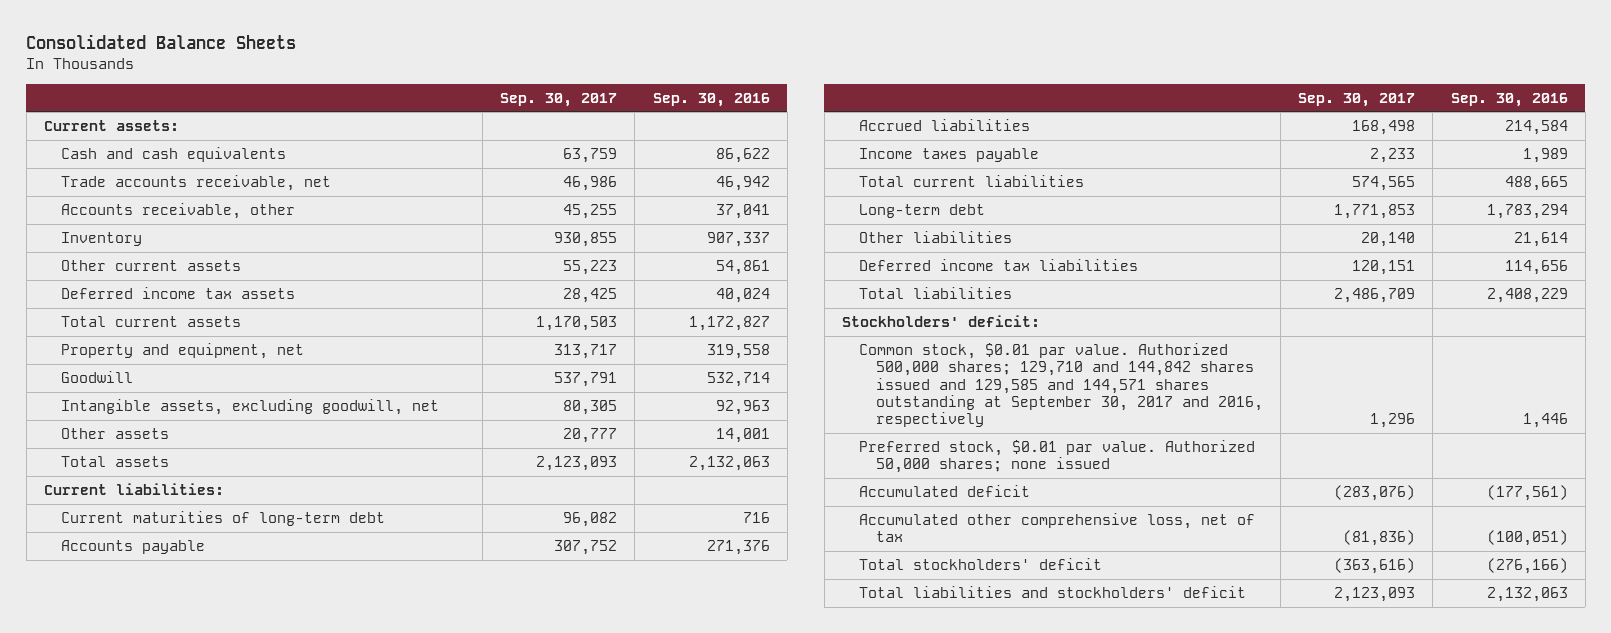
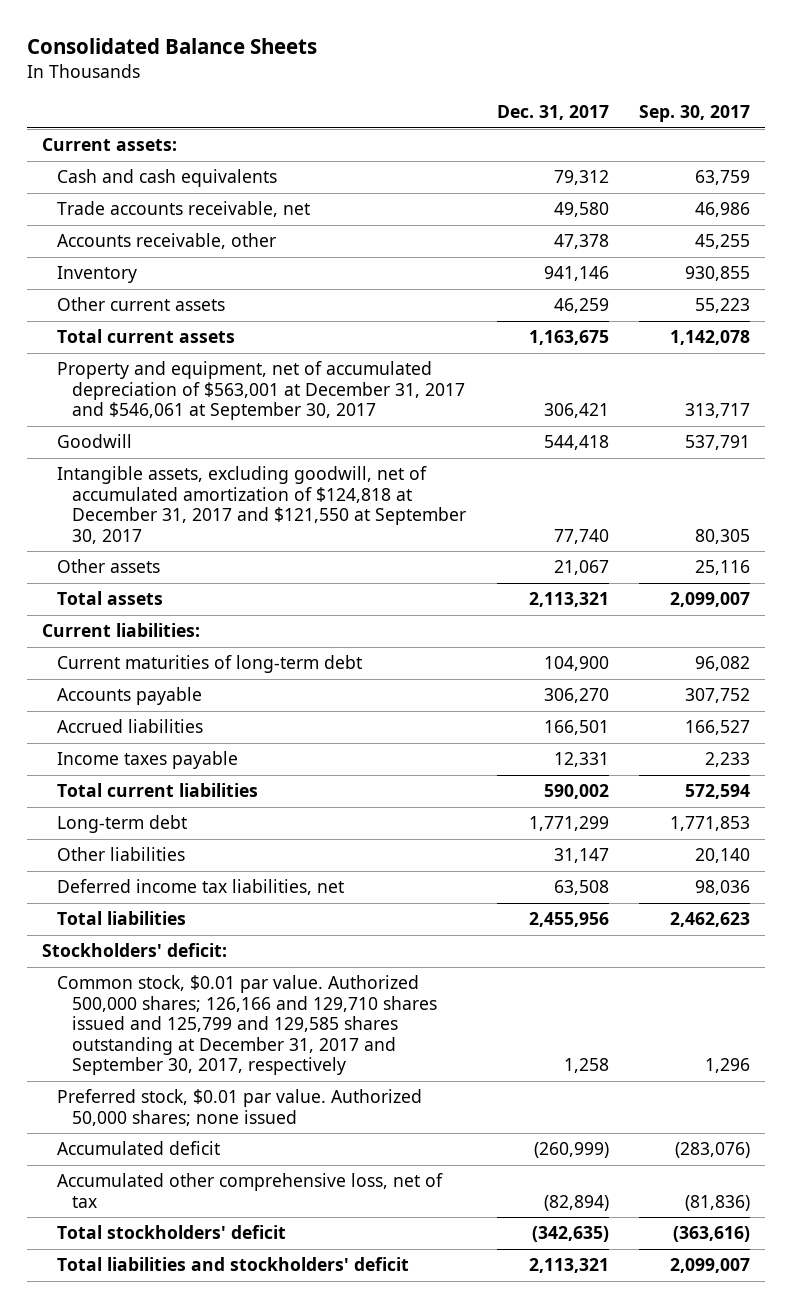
- | Sep. 30, 2017 | Sep. 30, 2016
+ | Dec. 31, 2017 | Sep. 30, 2017
- Deferred income tax assets | 28,425 | 40,024
- Total current assets | 1,170,503 | 1,172,827
- Property and equipment, net | 313,717 | 319,558
+ Total current assets | 1,163,675 | 1,142,078
+ Property and equipment, net of accumulated depreciation of $563,001 at December 31, 2017 and $546,061 at September 30, 2017 | 306,421 | 313,717
- Intangible assets, excluding goodwill, net | 80,305 | 92,963
- Other assets | 20,777 | 14,001
- Total assets | 2,123,093 | 2,132,063
+ Intangible assets, excluding goodwill, net of accumulated amortization of $124,818 at December 31, 2017 and $121,550 at September 30, 2017 | 77,740 | 80,305
+ Other assets | 21,067 | 25,116
+ Total assets | 2,113,321 | 2,099,007
- Accrued liabilities | 168,498 | 214,584
+ Accrued liabilities | 166,501 | 166,527
- Total current liabilities | 574,565 | 488,665
+ Total current liabilities | 590,002 | 572,594
- Deferred income tax liabilities | 120,151 | 114,656
- Total liabilities | 2,486,709 | 2,408,229
+ Deferred income tax liabilities, net | 63,508 | 98,036
+ Total liabilities | 2,455,956 | 2,462,623
- Common stock, $0.01 par value. Authorized 500,000 shares; 129,710 and 144,842 shares issued and 129,585 and 144,571 shares outstanding at September 30, 2017 and 2016, respectively | 1,296 | 1,446
+ Common stock, $0.01 par value. Authorized 500,000 shares; 126,166 and 129,710 shares issued and 125,799 and 129,585 shares outstanding at December 31, 2017 and September 30, 2017, respectively | 1,258 | 1,296
- Total liabilities and stockholders' deficit | 2,123,093 | 2,132,063
+ Total liabilities and stockholders' deficit | 2,113,321 | 2,099,007

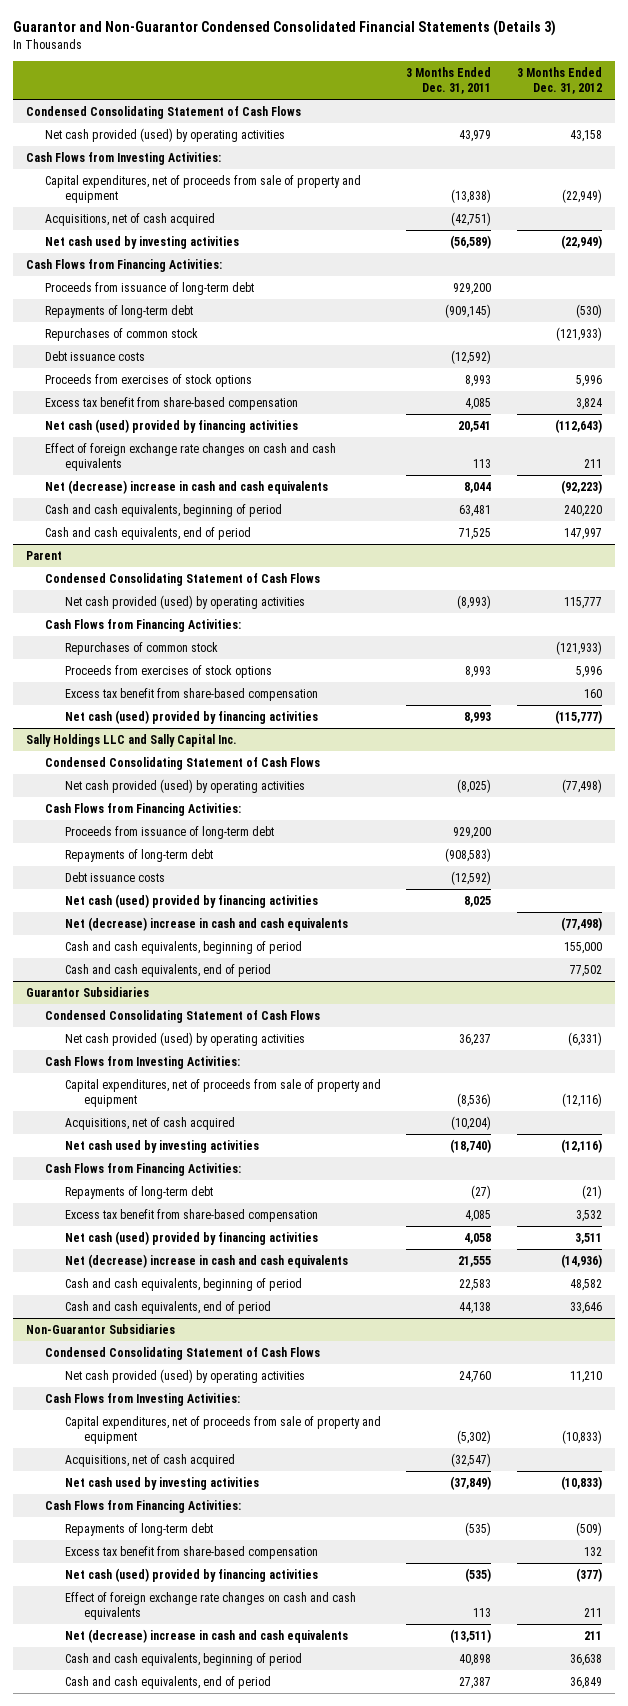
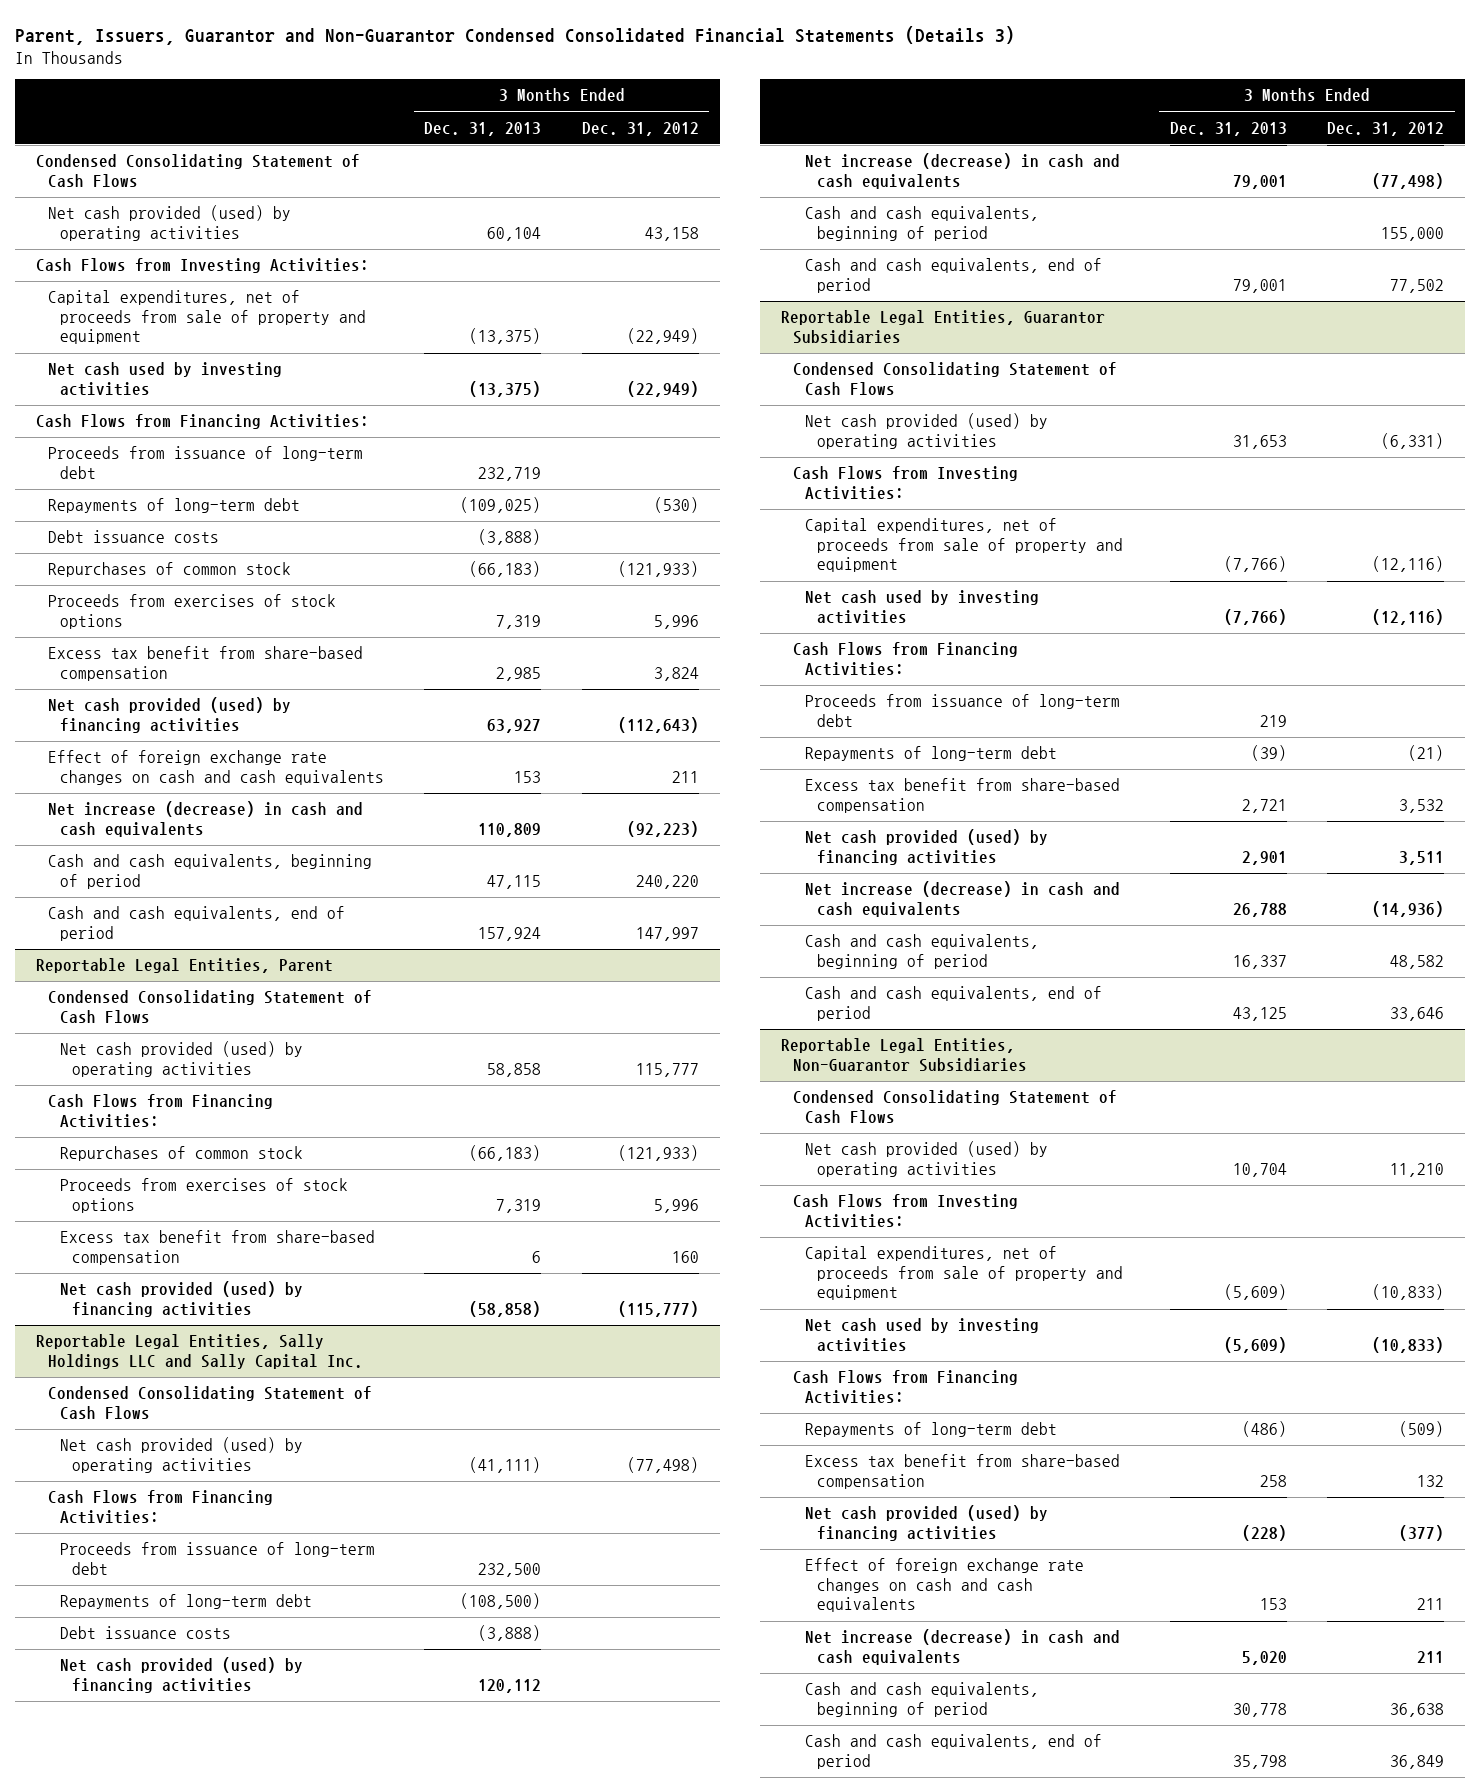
- Guarantor and Non-Guarantor Condensed Consolidated Financial Statements (Details 3)
+ Parent, Issuers, Guarantor and Non-Guarantor Condensed Consolidated Financial Statements (Details 3)
- | 3 Months Ended Dec. 31, 2011 | 3 Months Ended Dec. 31, 2012
+ | 3 Months Ended Dec. 31, 2013 | 3 Months Ended Dec. 31, 2012
- Acquisitions, net of cash acquired | (42,751) |
moved down: Repurchases of common stock | (66,183) | (121,933)
- Net cash (used) provided by financing activities | 20,541 | (112,643)
+ Net cash provided (used) by financing activities | 63,927 | (112,643)
- Net (decrease) increase in cash and cash equivalents | 8,044 | (92,223)
+ Net increase (decrease) in cash and cash equivalents | 110,809 | (92,223)
- Parent
+ Reportable Legal Entities, Parent
- Net cash (used) provided by financing activities | 8,993 | (115,777)
- Sally Holdings LLC and Sally Capital Inc.
+ Net cash provided (used) by financing activities | (58,858) | (115,777)
+ Reportable Legal Entities, Sally Holdings LLC and Sally Capital Inc.
- Net cash (used) provided by financing activities | 8,025 |
- Net (decrease) increase in cash and cash equivalents | | (77,498)
+ Net cash provided (used) by financing activities | 120,112 |
+ Net increase (decrease) in cash and cash equivalents | 79,001 | (77,498)
- Guarantor Subsidiaries
+ Reportable Legal Entities, Guarantor Subsidiaries
- Acquisitions, net of cash acquired | (10,204) |
+ Proceeds from issuance of long-term debt | 219 |
- Net cash (used) provided by financing activities | 4,058 | 3,511
- Net (decrease) increase in cash and cash equivalents | 21,555 | (14,936)
+ Net cash provided (used) by financing activities | 2,901 | 3,511
+ Net increase (decrease) in cash and cash equivalents | 26,788 | (14,936)
- Non-Guarantor Subsidiaries
+ Reportable Legal Entities, Non-Guarantor Subsidiaries
- Acquisitions, net of cash acquired | (32,547) |
- Net cash (used) provided by financing activities | (535) | (377)
+ Net cash provided (used) by financing activities | (228) | (377)
- Net (decrease) increase in cash and cash equivalents | (13,511) | 211
+ Net increase (decrease) in cash and cash equivalents | 5,020 | 211

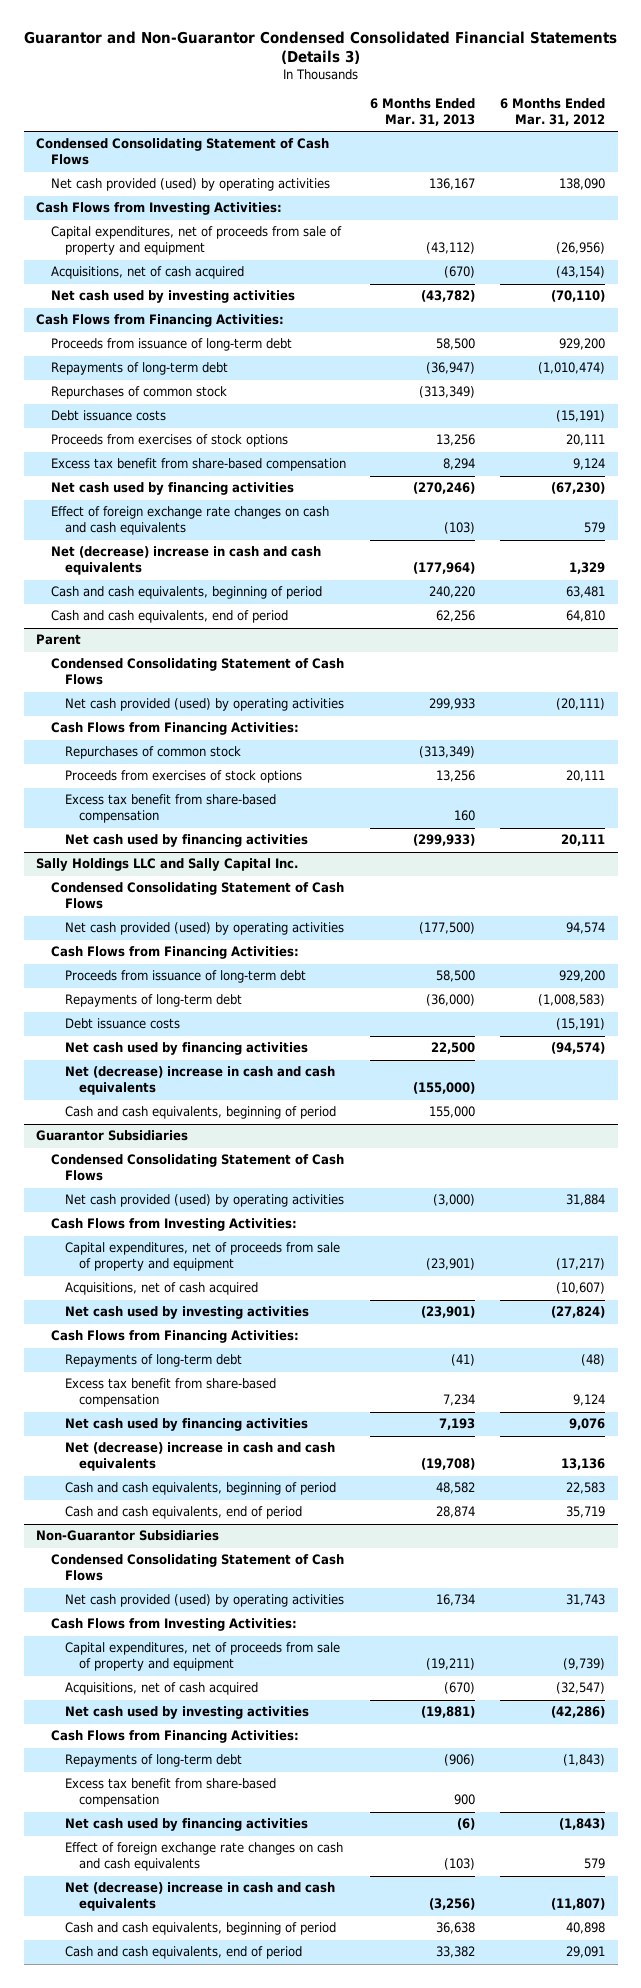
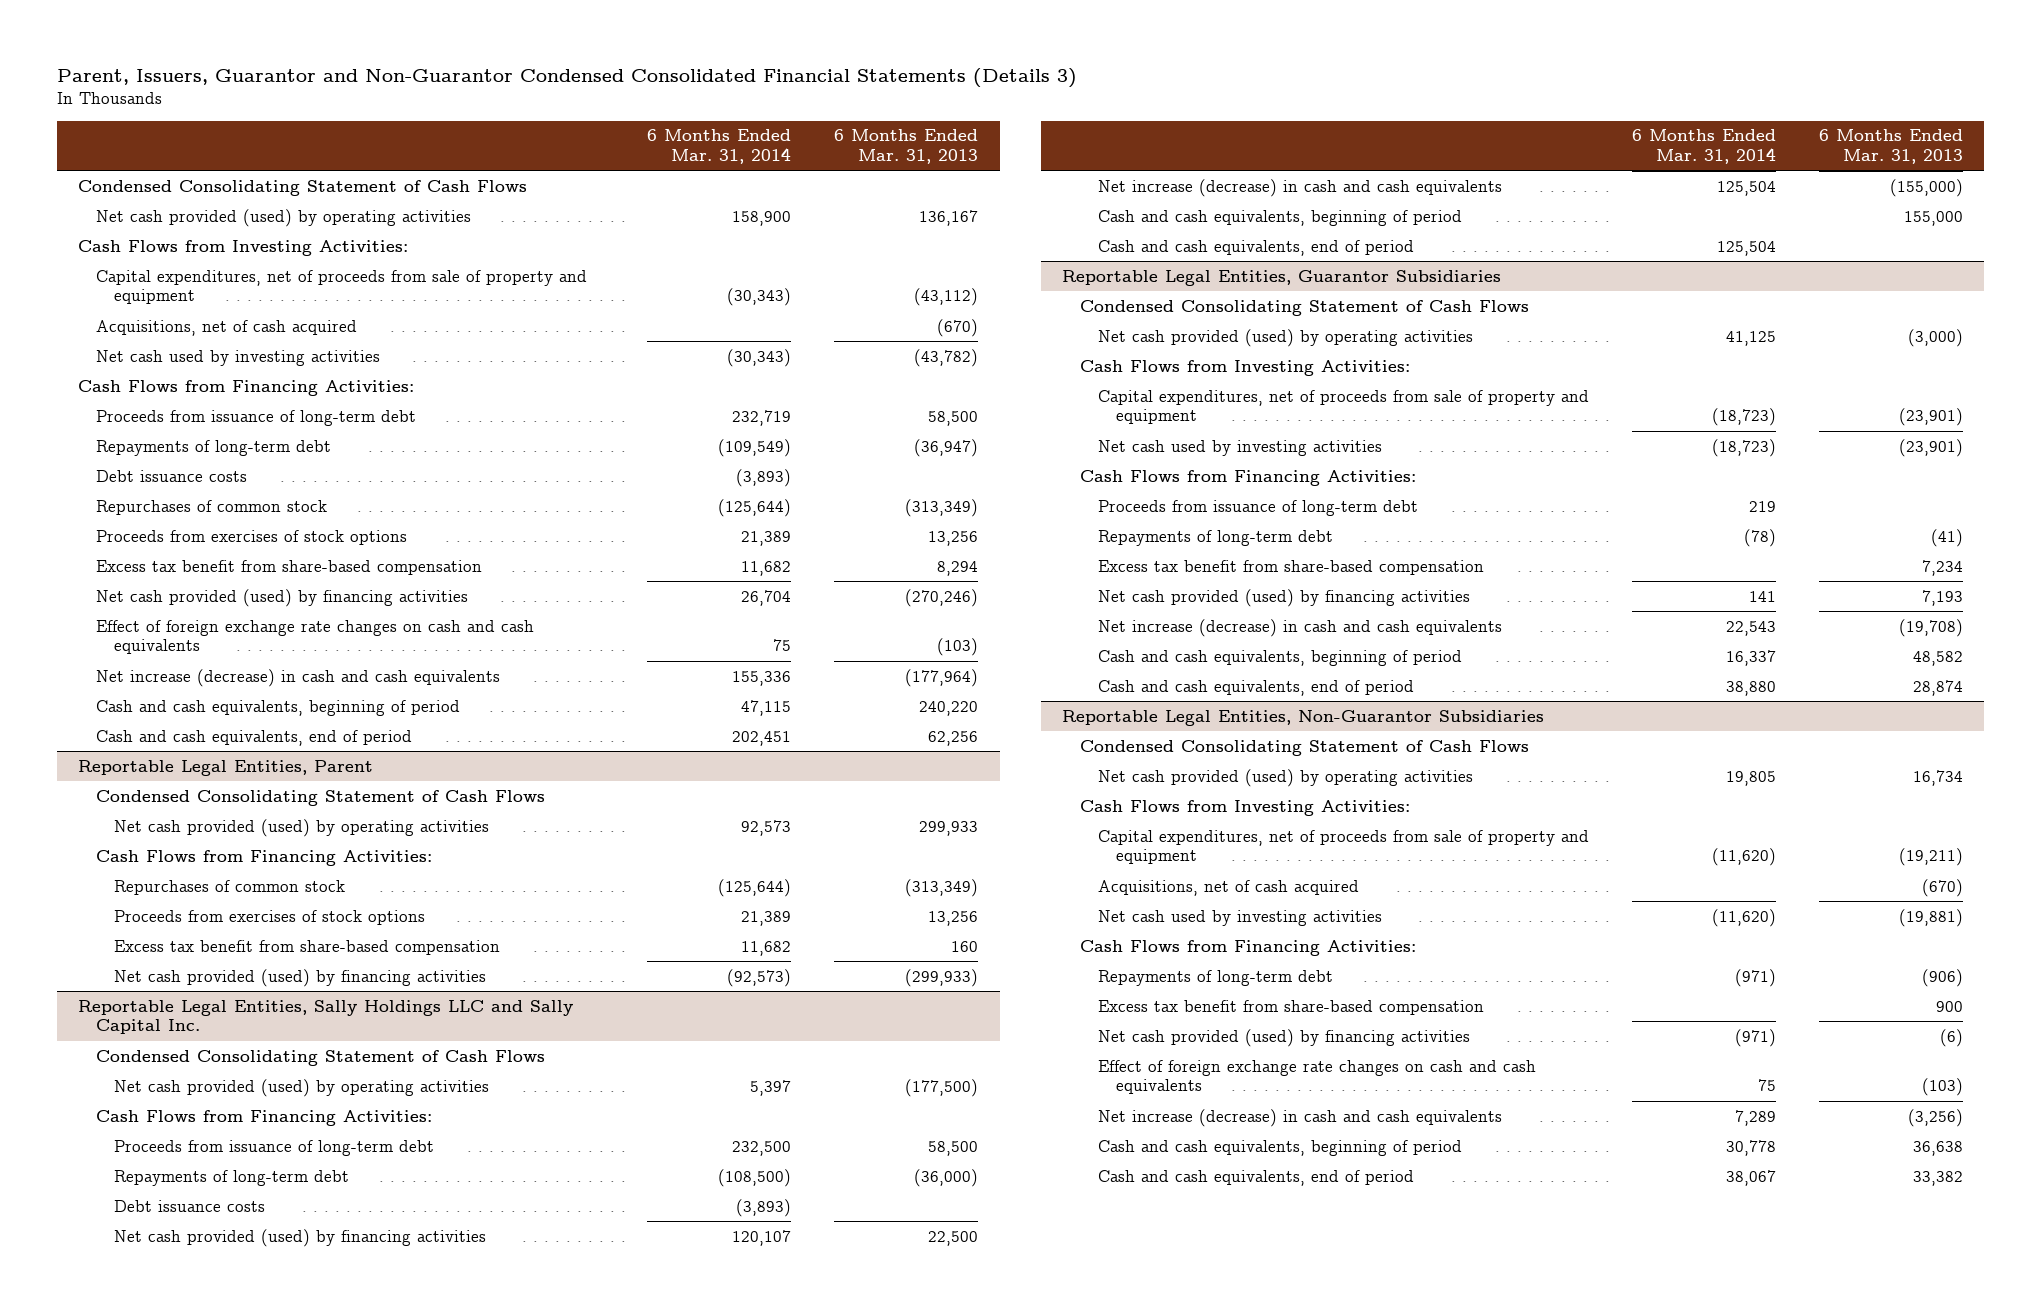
- Guarantor and Non-Guarantor Condensed Consolidated Financial Statements (Details 3)
+ Parent, Issuers, Guarantor and Non-Guarantor Condensed Consolidated Financial Statements (Details 3)
- | 6 Months Ended Mar. 31, 2013 | 6 Months Ended Mar. 31, 2012
+ | 6 Months Ended Mar. 31, 2014 | 6 Months Ended Mar. 31, 2013
moved down: Repurchases of common stock | (125,644) | (313,349)
- Net cash used by financing activities | (270,246) | (67,230)
+ Net cash provided (used) by financing activities | 26,704 | (270,246)
- Net (decrease) increase in cash and cash equivalents | (177,964) | 1,329
+ Net increase (decrease) in cash and cash equivalents | 155,336 | (177,964)
- Parent
+ Reportable Legal Entities, Parent
- Net cash used by financing activities | (299,933) | 20,111
- Sally Holdings LLC and Sally Capital Inc.
+ Net cash provided (used) by financing activities | (92,573) | (299,933)
+ Reportable Legal Entities, Sally Holdings LLC and Sally Capital Inc.
- Net cash used by financing activities | 22,500 | (94,574)
- Net (decrease) increase in cash and cash equivalents | (155,000) |
+ Net cash provided (used) by financing activities | 120,107 | 22,500
+ Net increase (decrease) in cash and cash equivalents | 125,504 | (155,000)
- Guarantor Subsidiaries
+ Cash and cash equivalents, end of period | 125,504 |
+ Reportable Legal Entities, Guarantor Subsidiaries
- Acquisitions, net of cash acquired | | (10,607)
+ Proceeds from issuance of long-term debt | 219 |
- Net cash used by financing activities | 7,193 | 9,076
- Net (decrease) increase in cash and cash equivalents | (19,708) | 13,136
+ Net cash provided (used) by financing activities | 141 | 7,193
+ Net increase (decrease) in cash and cash equivalents | 22,543 | (19,708)
- Non-Guarantor Subsidiaries
+ Reportable Legal Entities, Non-Guarantor Subsidiaries
- Net cash used by financing activities | (6) | (1,843)
+ Net cash provided (used) by financing activities | (971) | (6)
- Net (decrease) increase in cash and cash equivalents | (3,256) | (11,807)
+ Net increase (decrease) in cash and cash equivalents | 7,289 | (3,256)

